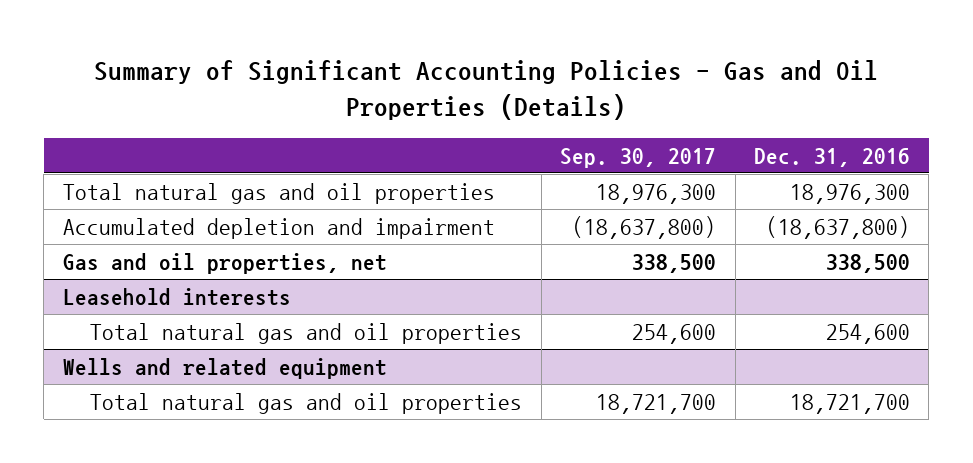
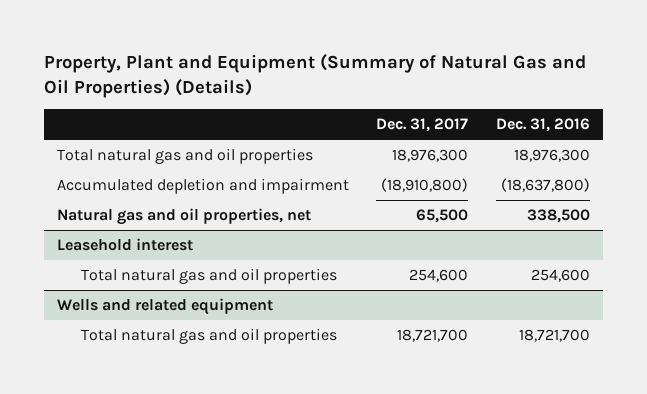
- Summary of Significant Accounting Policies - Gas and Oil Properties (Details)
+ Property, Plant and Equipment (Summary of Natural Gas and Oil Properties) (Details)
- | Sep. 30, 2017 | Dec. 31, 2016
+ | Dec. 31, 2017 | Dec. 31, 2016
- Gas and oil properties, net | 338,500 | 338,500
- Leasehold interests
+ Natural gas and oil properties, net | 65,500 | 338,500
+ Leasehold interest

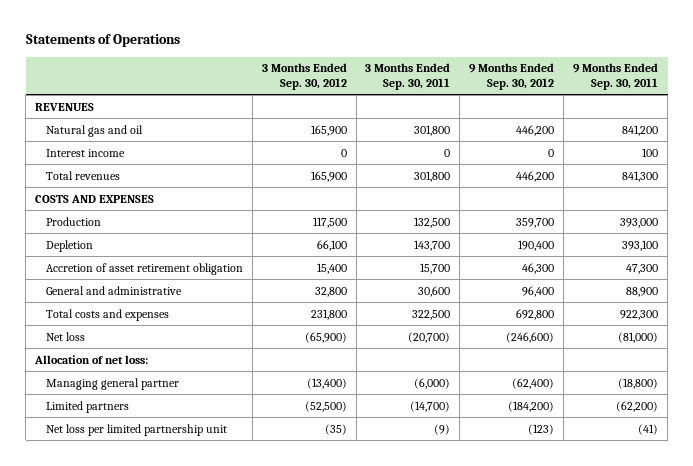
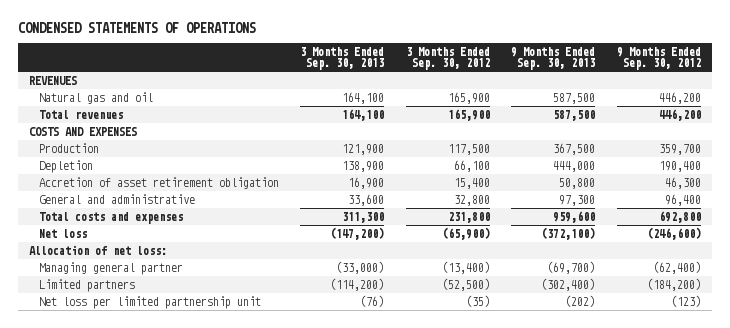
- Statements of Operations
+ CONDENSED STATEMENTS OF OPERATIONS
- | 3 Months Ended Sep. 30, 2012 | 3 Months Ended Sep. 30, 2011 | 9 Months Ended Sep. 30, 2012 | 9 Months Ended Sep. 30, 2011
+ | 3 Months Ended Sep. 30, 2013 | 3 Months Ended Sep. 30, 2012 | 9 Months Ended Sep. 30, 2013 | 9 Months Ended Sep. 30, 2012
- Interest income | 0 | 0 | 0 | 100

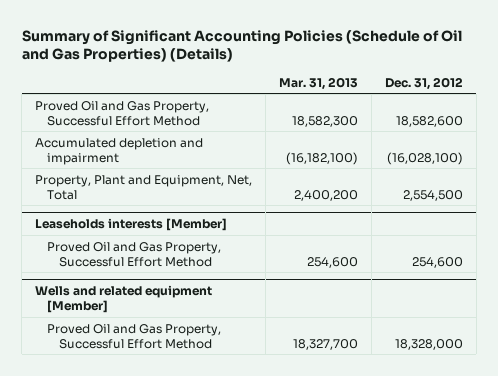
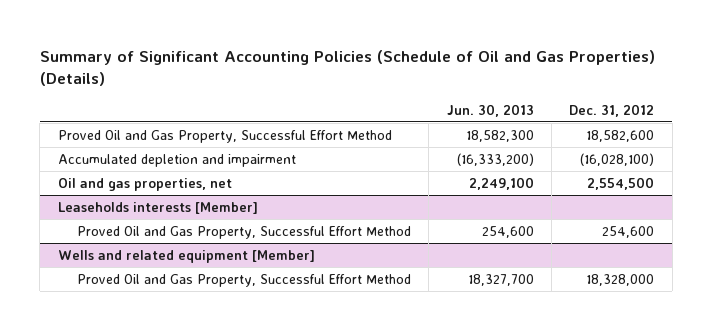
- | Mar. 31, 2013 | Dec. 31, 2012
+ | Jun. 30, 2013 | Dec. 31, 2012
- Property, Plant and Equipment, Net, Total | 2,400,200 | 2,554,500
+ Oil and gas properties, net | 2,249,100 | 2,554,500

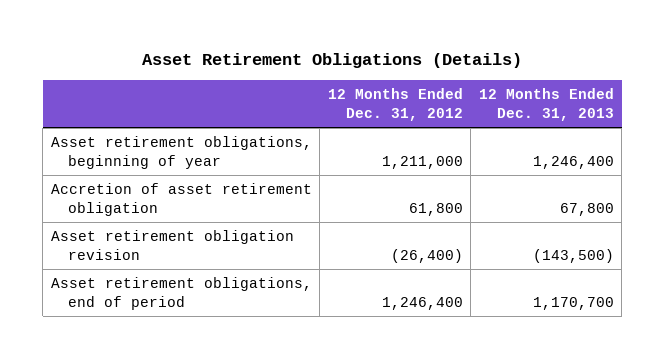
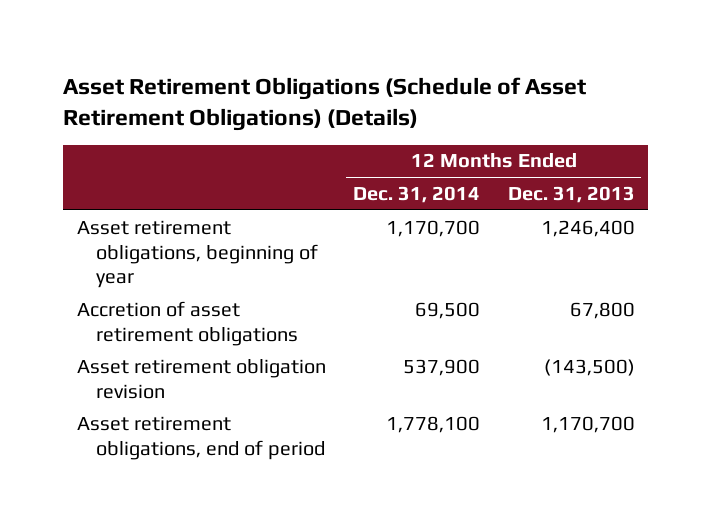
- Asset Retirement Obligations (Details)
+ Asset Retirement Obligations (Schedule of Asset Retirement Obligations) (Details)
- | 12 Months Ended Dec. 31, 2012 | 12 Months Ended Dec. 31, 2013
+ | 12 Months Ended Dec. 31, 2014 | 12 Months Ended Dec. 31, 2013
- Accretion of asset retirement obligation | 61,800 | 67,800
+ Accretion of asset retirement obligations | 69,500 | 67,800

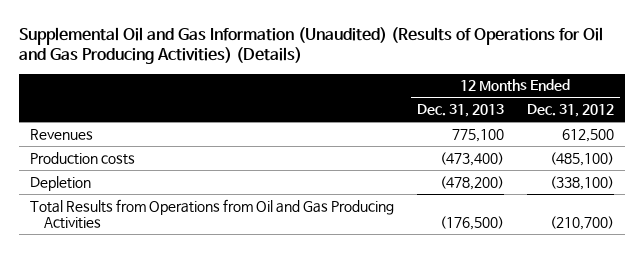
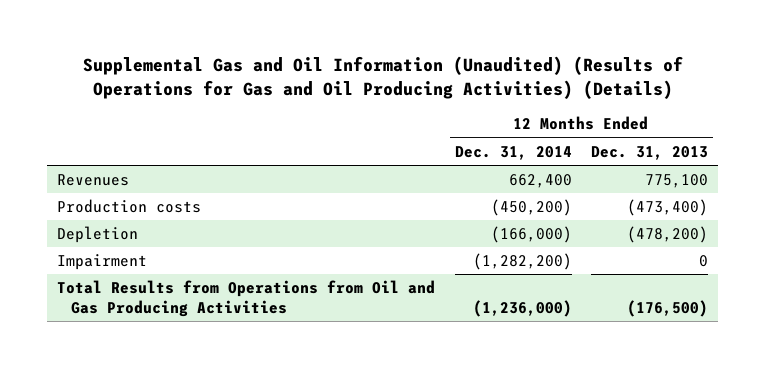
- Supplemental Oil and Gas Information (Unaudited) (Results of Operations for Oil and Gas Producing Activities) (Details)
+ Supplemental Gas and Oil Information (Unaudited) (Results of Operations for Gas and Oil Producing Activities) (Details)
- | 12 Months Ended Dec. 31, 2013 | 12 Months Ended Dec. 31, 2012
+ | 12 Months Ended Dec. 31, 2014 | 12 Months Ended Dec. 31, 2013
+ Impairment | (1,282,200) | 0

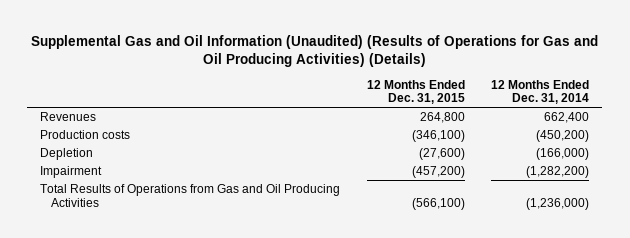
- | 12 Months Ended Dec. 31, 2014 | 12 Months Ended Dec. 31, 2013
+ | 12 Months Ended Dec. 31, 2015 | 12 Months Ended Dec. 31, 2014
- Total Results from Operations from Oil and Gas Producing Activities | (1,236,000) | (176,500)
+ Total Results of Operations from Gas and Oil Producing Activities | (566,100) | (1,236,000)

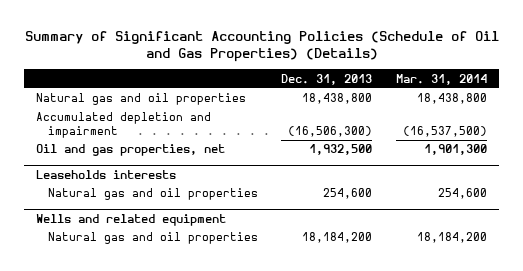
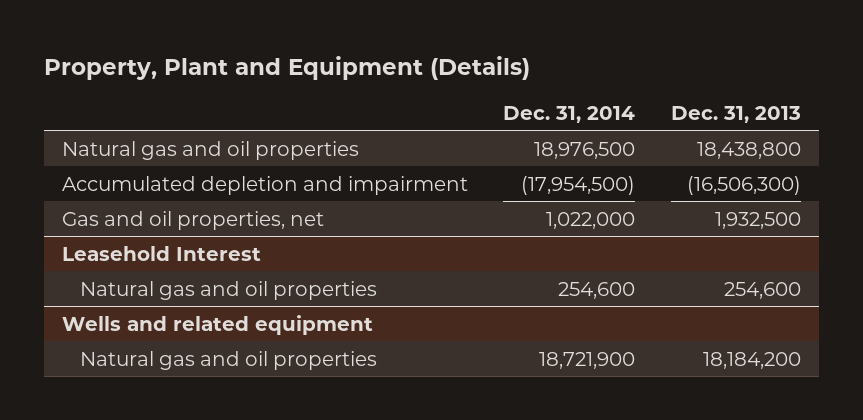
- Summary of Significant Accounting Policies (Schedule of Oil and Gas Properties) (Details)
+ Property, Plant and Equipment (Details)
- | Dec. 31, 2013 | Mar. 31, 2014
+ | Dec. 31, 2014 | Dec. 31, 2013
- Oil and gas properties, net | 1,932,500 | 1,901,300
- Leaseholds interests
+ Gas and oil properties, net | 1,022,000 | 1,932,500
+ Leasehold Interest

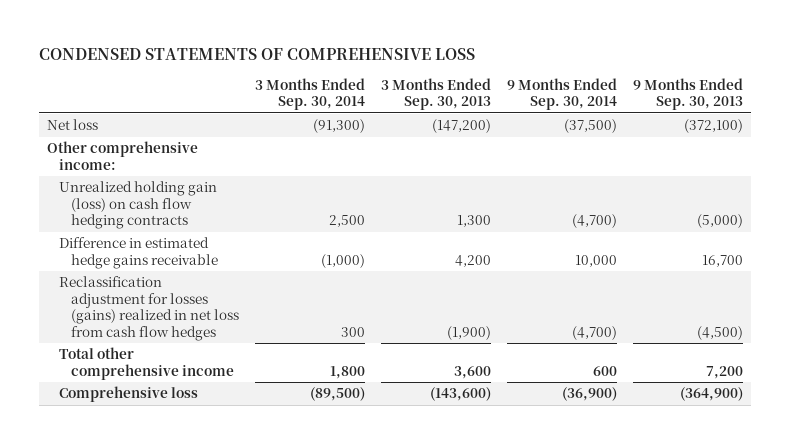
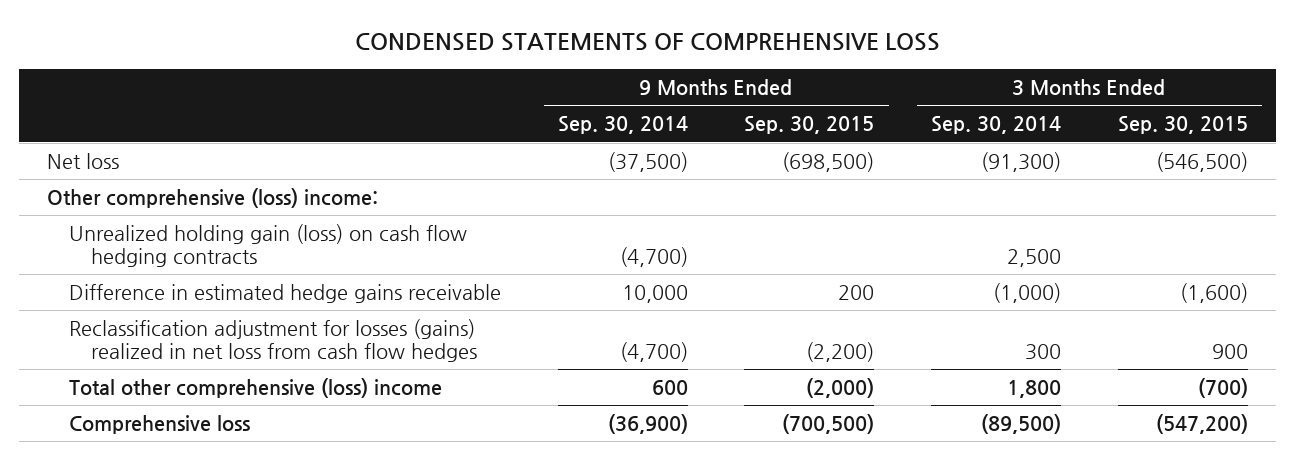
- | 3 Months Ended Sep. 30, 2014 | 3 Months Ended Sep. 30, 2013 | 9 Months Ended Sep. 30, 2014 | 9 Months Ended Sep. 30, 2013
+ | 9 Months Ended Sep. 30, 2014 | 9 Months Ended Sep. 30, 2015 | 3 Months Ended Sep. 30, 2014 | 3 Months Ended Sep. 30, 2015
- Other comprehensive income:
+ Other comprehensive (loss) income:
- Total other comprehensive income | 1,800 | 3,600 | 600 | 7,200
+ Total other comprehensive (loss) income | 600 | (2,000) | 1,800 | (700)

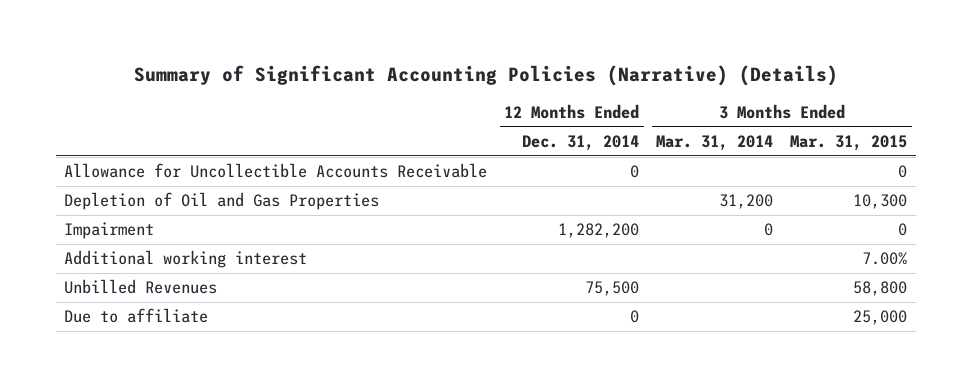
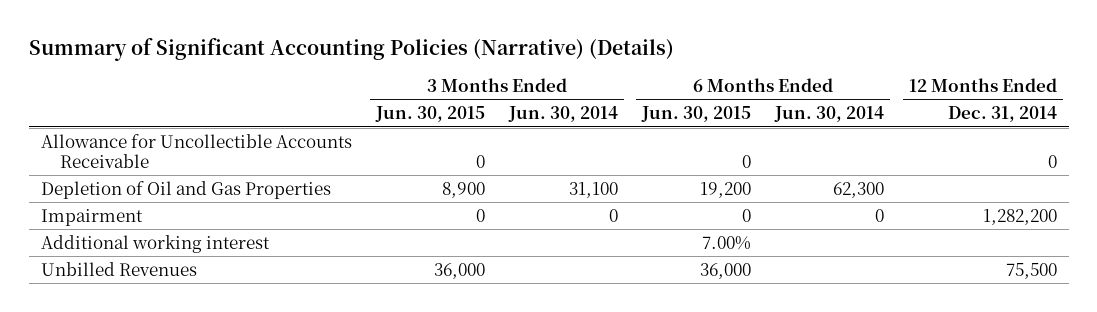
- | 12 Months Ended Dec. 31, 2014 | 3 Months Ended Mar. 31, 2014 | 3 Months Ended Mar. 31, 2015
+ | 3 Months Ended Jun. 30, 2015 | 3 Months Ended Jun. 30, 2014 | 6 Months Ended Jun. 30, 2015 | 6 Months Ended Jun. 30, 2014 | 12 Months Ended Dec. 31, 2014
- Due to affiliate | 0 | | 25,000

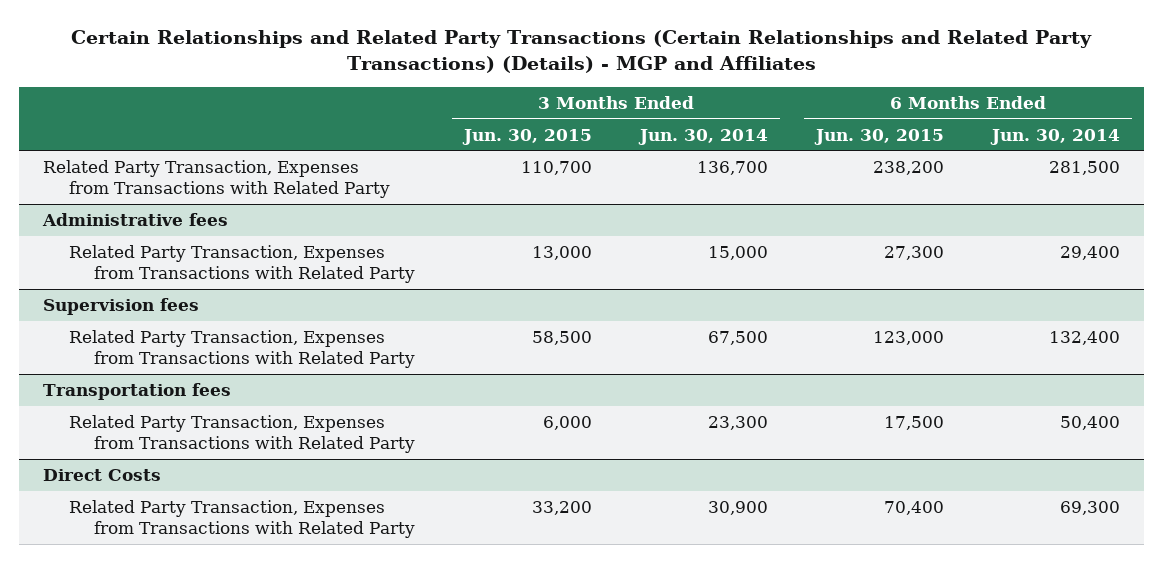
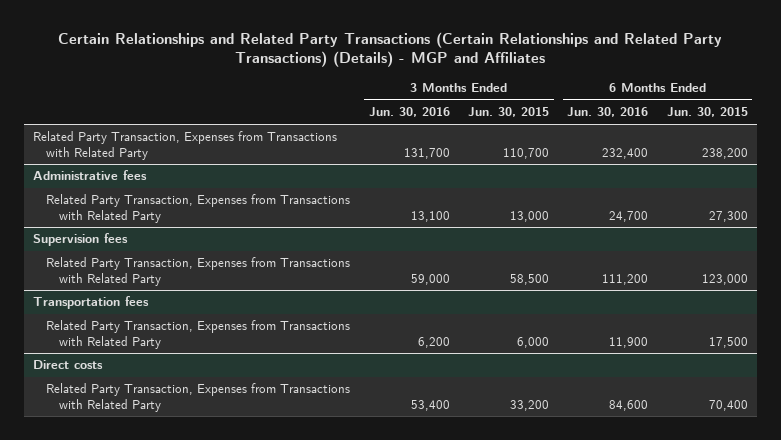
- | 3 Months Ended Jun. 30, 2015 | 3 Months Ended Jun. 30, 2014 | 6 Months Ended Jun. 30, 2015 | 6 Months Ended Jun. 30, 2014
+ | 3 Months Ended Jun. 30, 2016 | 3 Months Ended Jun. 30, 2015 | 6 Months Ended Jun. 30, 2016 | 6 Months Ended Jun. 30, 2015
- Direct Costs
+ Direct costs

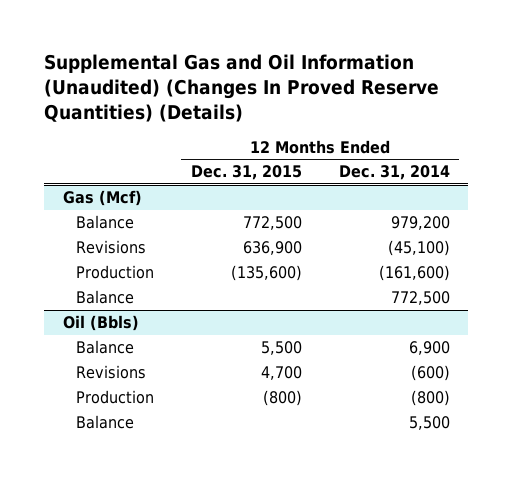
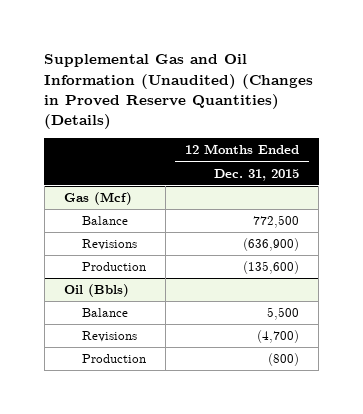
- Supplemental Gas and Oil Information (Unaudited) (Changes In Proved Reserve Quantities) (Details)
+ Supplemental Gas and Oil Information (Unaudited) (Changes in Proved Reserve Quantities) (Details)
- | 12 Months Ended Dec. 31, 2015 | 12 Months Ended Dec. 31, 2014
+ | 12 Months Ended Dec. 31, 2015
@ Gas (Mcf)
- Revisions | 636,900 | (45,100)
+ Revisions | (636,900)
- Balance | | 772,500
@ Oil (Bbls)
- Revisions | 4,700 | (600)
+ Revisions | (4,700)
- Balance | | 5,500

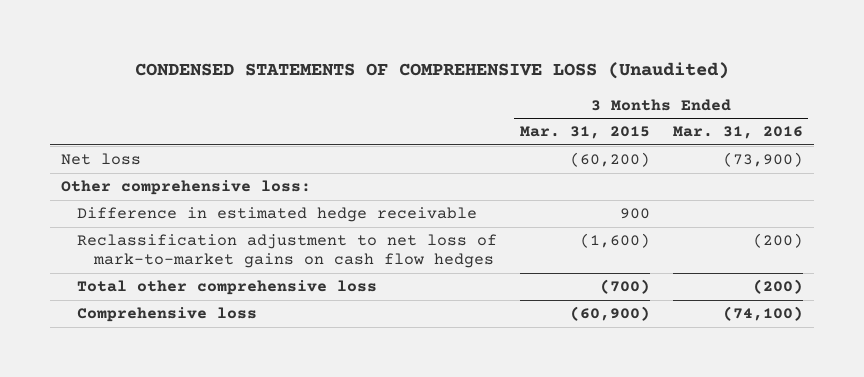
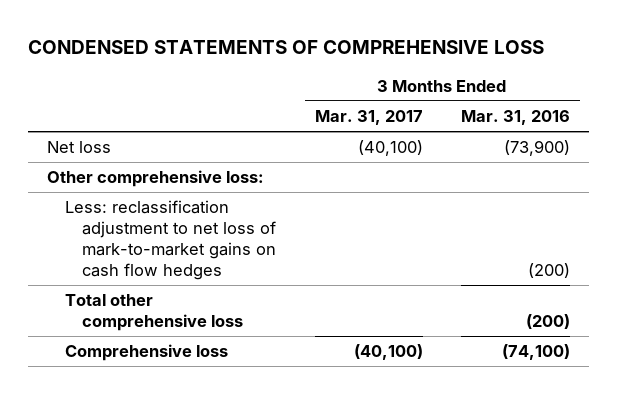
- CONDENSED STATEMENTS OF COMPREHENSIVE LOSS (Unaudited)
+ CONDENSED STATEMENTS OF COMPREHENSIVE LOSS
- | 3 Months Ended Mar. 31, 2015 | 3 Months Ended Mar. 31, 2016
+ | 3 Months Ended Mar. 31, 2017 | 3 Months Ended Mar. 31, 2016
- Difference in estimated hedge receivable | 900 |
- Reclassification adjustment to net loss of mark-to-market gains on cash flow hedges | (1,600) | (200)
+ Less: reclassification adjustment to net loss of mark-to-market gains on cash flow hedges | | (200)

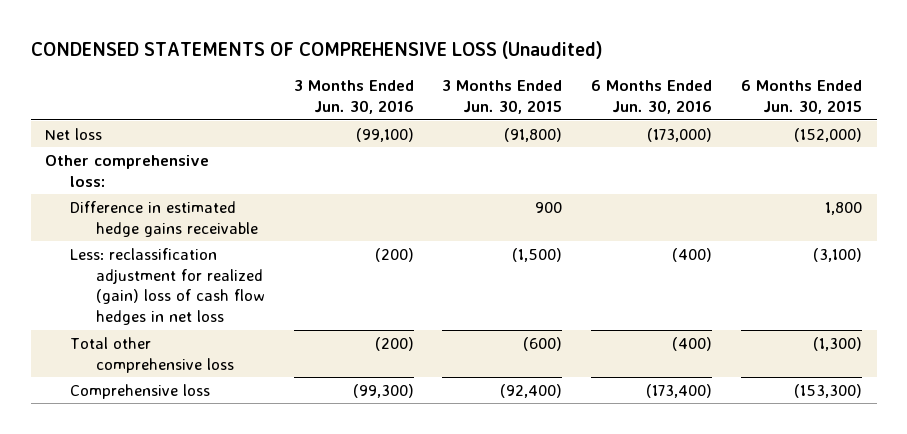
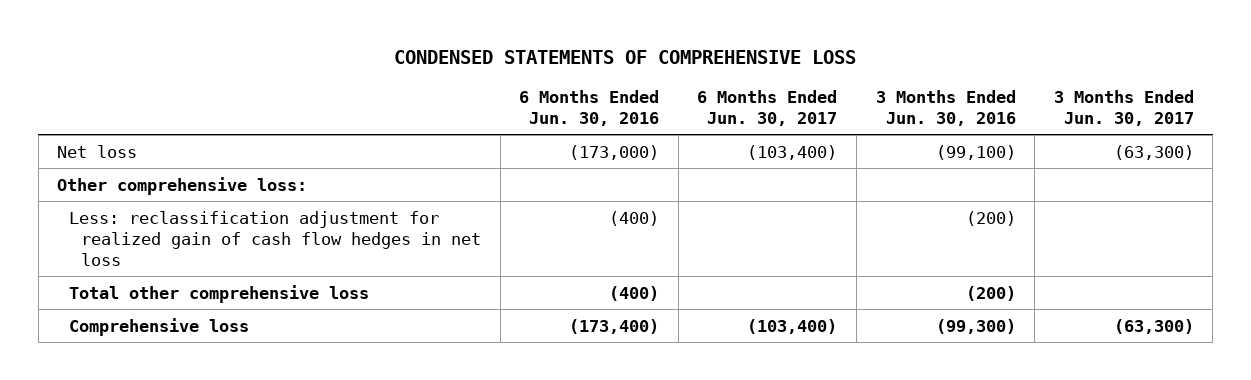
- CONDENSED STATEMENTS OF COMPREHENSIVE LOSS (Unaudited)
+ CONDENSED STATEMENTS OF COMPREHENSIVE LOSS
- | 3 Months Ended Jun. 30, 2016 | 3 Months Ended Jun. 30, 2015 | 6 Months Ended Jun. 30, 2016 | 6 Months Ended Jun. 30, 2015
+ | 6 Months Ended Jun. 30, 2016 | 6 Months Ended Jun. 30, 2017 | 3 Months Ended Jun. 30, 2016 | 3 Months Ended Jun. 30, 2017
- Difference in estimated hedge gains receivable | | 900 | | 1,800
- Less: reclassification adjustment for realized (gain) loss of cash flow hedges in net loss | (200) | (1,500) | (400) | (3,100)
+ Less: reclassification adjustment for realized gain of cash flow hedges in net loss | (400) | | (200) |

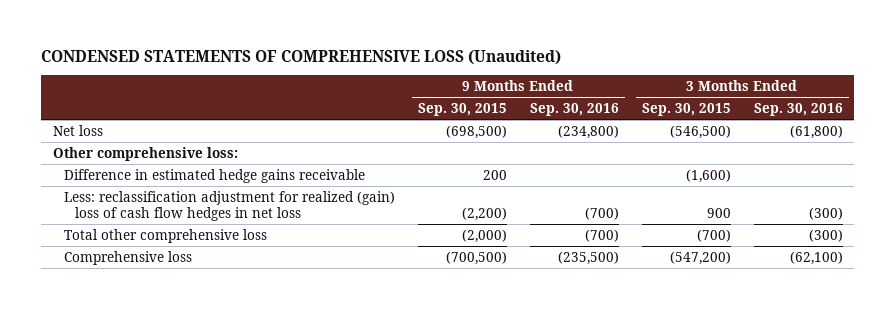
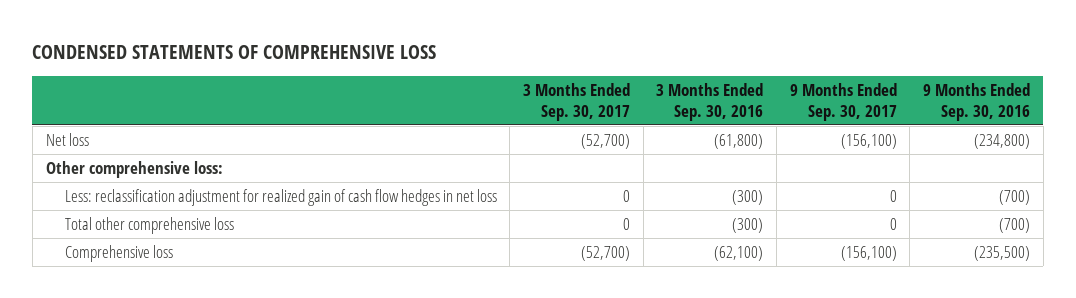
- CONDENSED STATEMENTS OF COMPREHENSIVE LOSS (Unaudited)
+ CONDENSED STATEMENTS OF COMPREHENSIVE LOSS
- | 9 Months Ended Sep. 30, 2015 | 9 Months Ended Sep. 30, 2016 | 3 Months Ended Sep. 30, 2015 | 3 Months Ended Sep. 30, 2016
+ | 3 Months Ended Sep. 30, 2017 | 3 Months Ended Sep. 30, 2016 | 9 Months Ended Sep. 30, 2017 | 9 Months Ended Sep. 30, 2016
- Difference in estimated hedge gains receivable | 200 | | (1,600) |
- Less: reclassification adjustment for realized (gain) loss of cash flow hedges in net loss | (2,200) | (700) | 900 | (300)
+ Less: reclassification adjustment for realized gain of cash flow hedges in net loss | 0 | (300) | 0 | (700)

